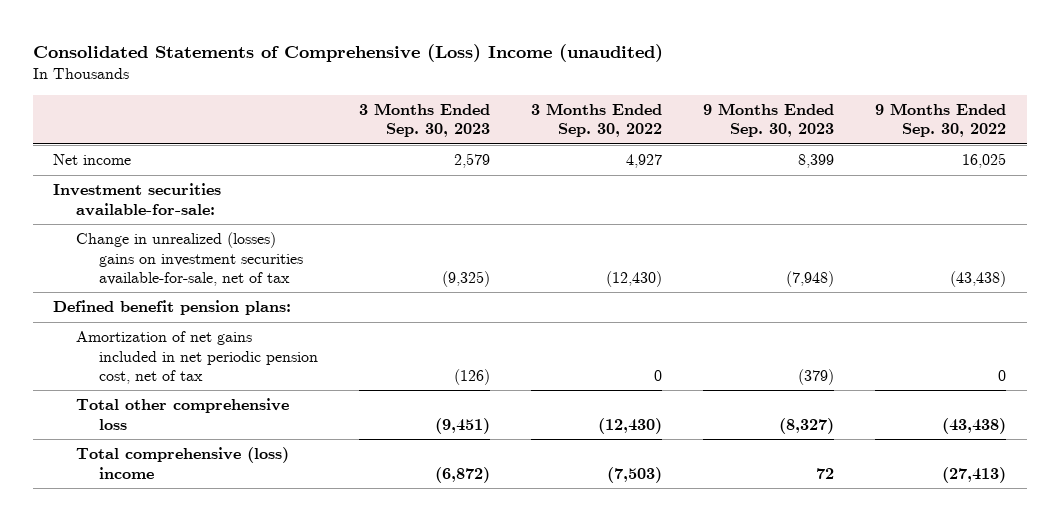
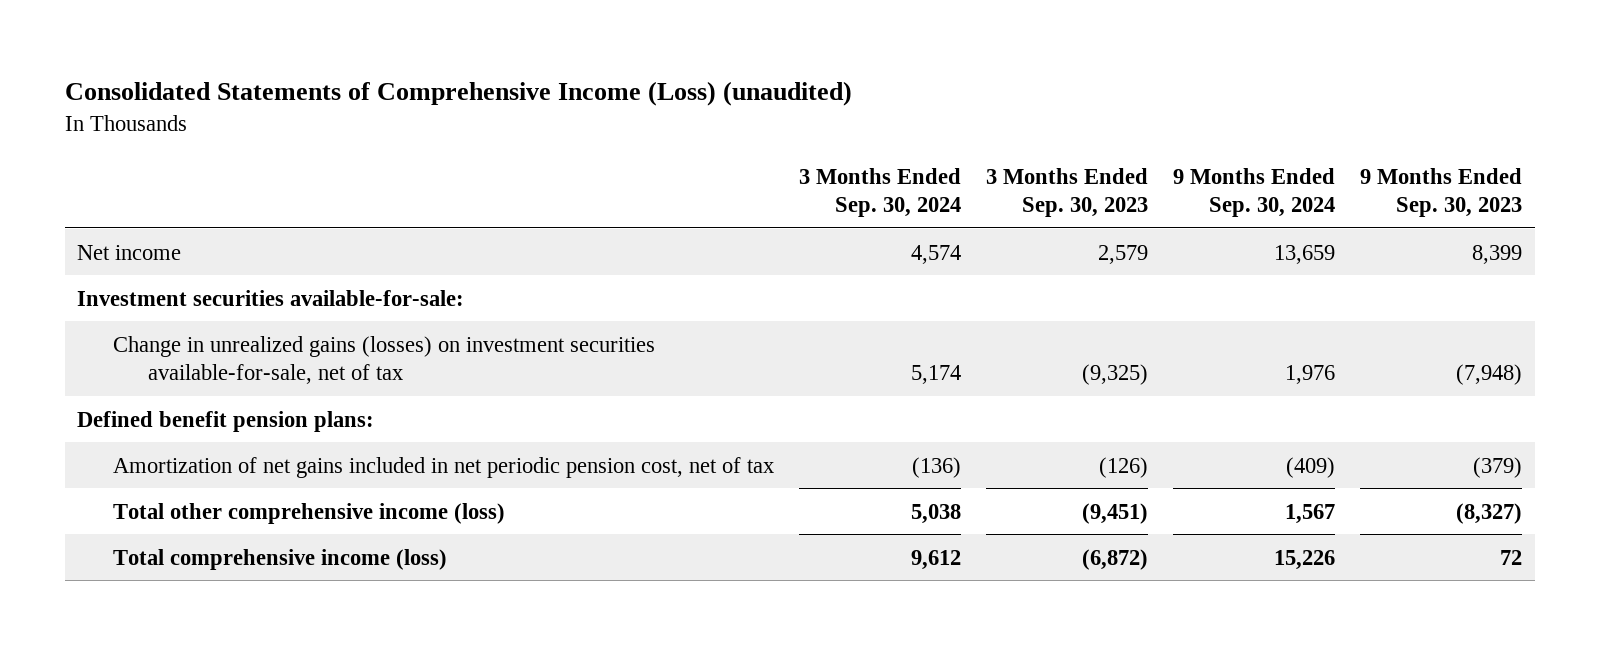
- Consolidated Statements of Comprehensive (Loss) Income (unaudited)
+ Consolidated Statements of Comprehensive Income (Loss) (unaudited)
- | 3 Months Ended Sep. 30, 2023 | 3 Months Ended Sep. 30, 2022 | 9 Months Ended Sep. 30, 2023 | 9 Months Ended Sep. 30, 2022
+ | 3 Months Ended Sep. 30, 2024 | 3 Months Ended Sep. 30, 2023 | 9 Months Ended Sep. 30, 2024 | 9 Months Ended Sep. 30, 2023
- Change in unrealized (losses) gains on investment securities available-for-sale, net of tax | (9,325) | (12,430) | (7,948) | (43,438)
+ Change in unrealized gains (losses) on investment securities available-for-sale, net of tax | 5,174 | (9,325) | 1,976 | (7,948)
- Total other comprehensive loss | (9,451) | (12,430) | (8,327) | (43,438)
- Total comprehensive (loss) income | (6,872) | (7,503) | 72 | (27,413)
+ Total other comprehensive income (loss) | 5,038 | (9,451) | 1,567 | (8,327)
+ Total comprehensive income (loss) | 9,612 | (6,872) | 15,226 | 72

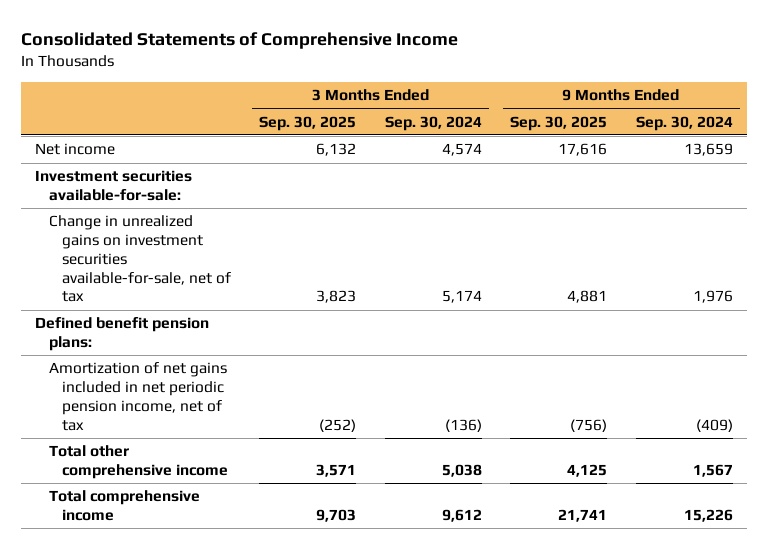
- Consolidated Statements of Comprehensive Income (Loss) (unaudited)
+ Consolidated Statements of Comprehensive Income
- | 3 Months Ended Sep. 30, 2024 | 3 Months Ended Sep. 30, 2023 | 9 Months Ended Sep. 30, 2024 | 9 Months Ended Sep. 30, 2023
+ | 3 Months Ended Sep. 30, 2025 | 3 Months Ended Sep. 30, 2024 | 9 Months Ended Sep. 30, 2025 | 9 Months Ended Sep. 30, 2024
- Change in unrealized gains (losses) on investment securities available-for-sale, net of tax | 5,174 | (9,325) | 1,976 | (7,948)
+ Change in unrealized gains on investment securities available-for-sale, net of tax | 3,823 | 5,174 | 4,881 | 1,976
- Amortization of net gains included in net periodic pension cost, net of tax | (136) | (126) | (409) | (379)
- Total other comprehensive income (loss) | 5,038 | (9,451) | 1,567 | (8,327)
- Total comprehensive income (loss) | 9,612 | (6,872) | 15,226 | 72
+ Amortization of net gains included in net periodic pension income, net of tax | (252) | (136) | (756) | (409)
+ Total other comprehensive income | 3,571 | 5,038 | 4,125 | 1,567
+ Total comprehensive income | 9,703 | 9,612 | 21,741 | 15,226

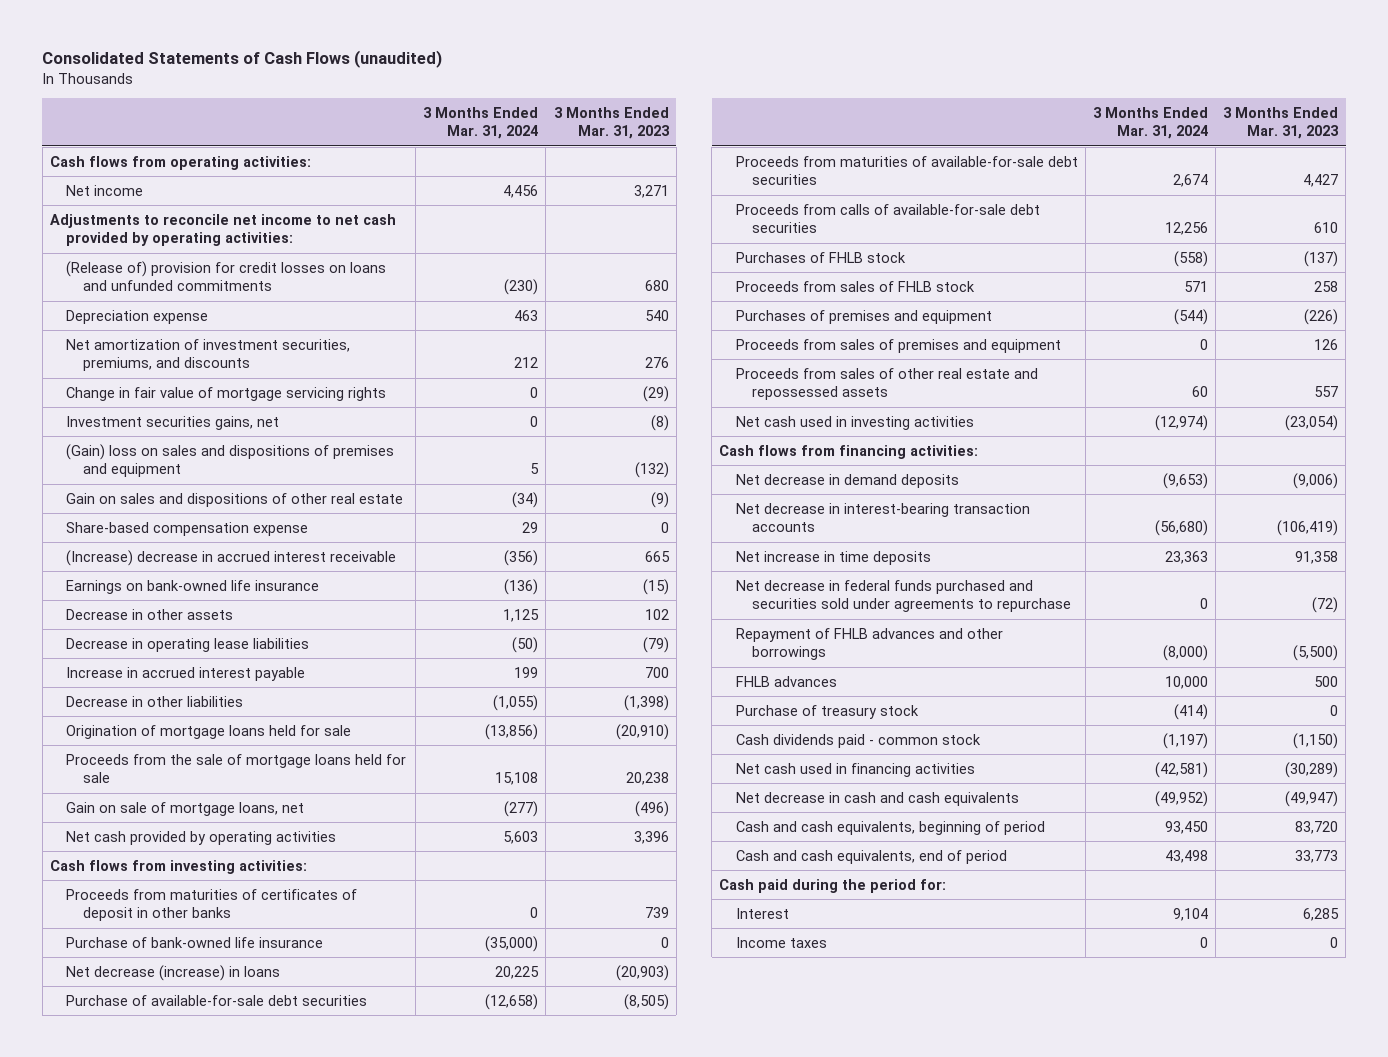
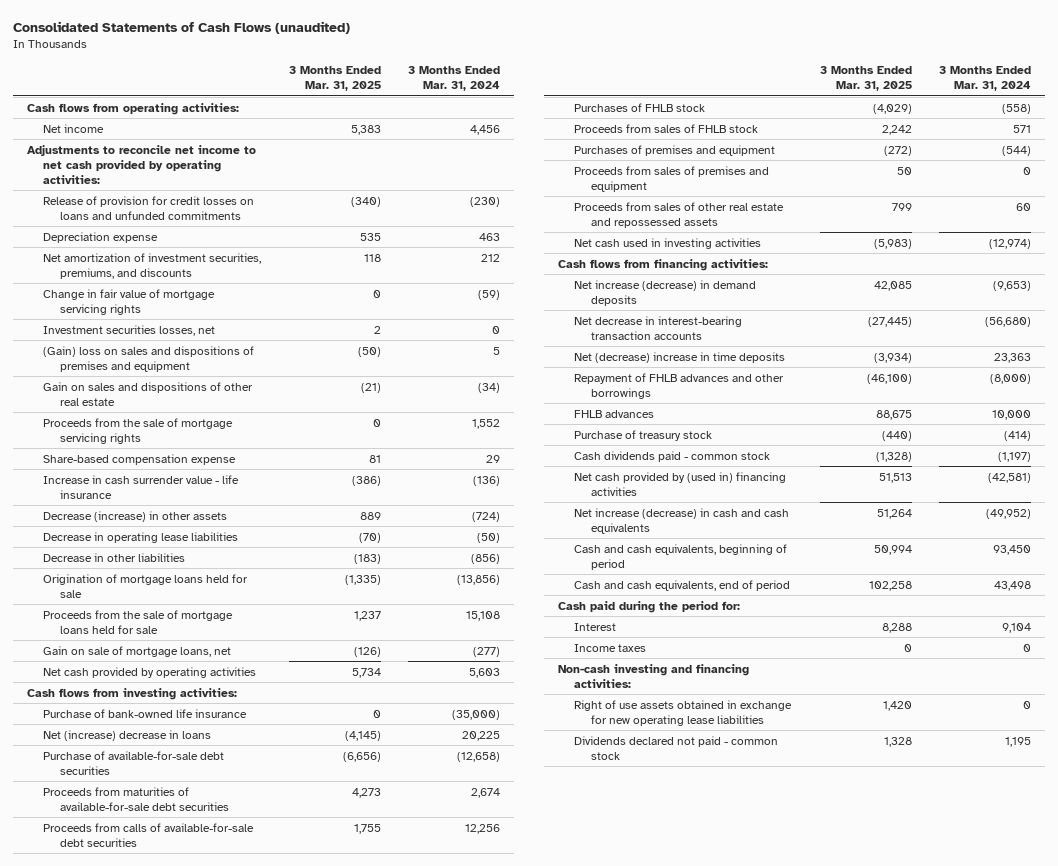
- | 3 Months Ended Mar. 31, 2024 | 3 Months Ended Mar. 31, 2023
+ | 3 Months Ended Mar. 31, 2025 | 3 Months Ended Mar. 31, 2024
- (Release of) provision for credit losses on loans and unfunded commitments | (230) | 680
+ Release of provision for credit losses on loans and unfunded commitments | (340) | (230)
- Change in fair value of mortgage servicing rights | 0 | (29)
- Investment securities gains, net | 0 | (8)
+ Change in fair value of mortgage servicing rights | 0 | (59)
+ Investment securities losses, net | 2 | 0
+ Proceeds from the sale of mortgage servicing rights | 0 | 1,552
- (Increase) decrease in accrued interest receivable | (356) | 665
- Earnings on bank-owned life insurance | (136) | (15)
- Decrease in other assets | 1,125 | 102
+ Increase in cash surrender value - life insurance | (386) | (136)
+ Decrease (increase) in other assets | 889 | (724)
- Increase in accrued interest payable | 199 | 700
- Decrease in other liabilities | (1,055) | (1,398)
+ Decrease in other liabilities | (183) | (856)
- Proceeds from maturities of certificates of deposit in other banks | 0 | 739
- Net decrease (increase) in loans | 20,225 | (20,903)
+ Net (increase) decrease in loans | (4,145) | 20,225
- Net decrease in demand deposits | (9,653) | (9,006)
+ Net increase (decrease) in demand deposits | 42,085 | (9,653)
- Net increase in time deposits | 23,363 | 91,358
- Net decrease in federal funds purchased and securities sold under agreements to repurchase | 0 | (72)
+ Net (decrease) increase in time deposits | (3,934) | 23,363
- Net cash used in financing activities | (42,581) | (30,289)
- Net decrease in cash and cash equivalents | (49,952) | (49,947)
+ Net cash provided by (used in) financing activities | 51,513 | (42,581)
+ Net increase (decrease) in cash and cash equivalents | 51,264 | (49,952)
+ Non-cash investing and financing activities:
+ Right of use assets obtained in exchange for new operating lease liabilities | 1,420 | 0
+ Dividends declared not paid - common stock | 1,328 | 1,195

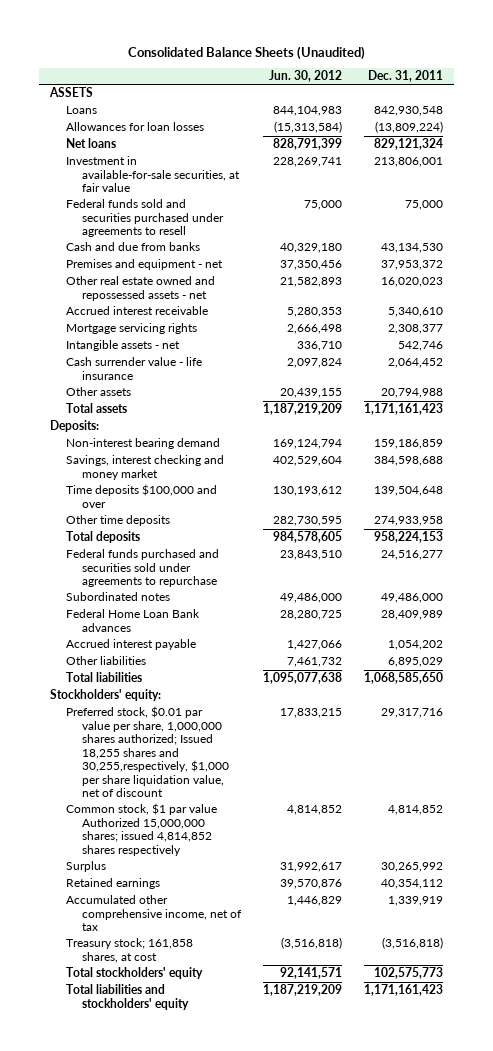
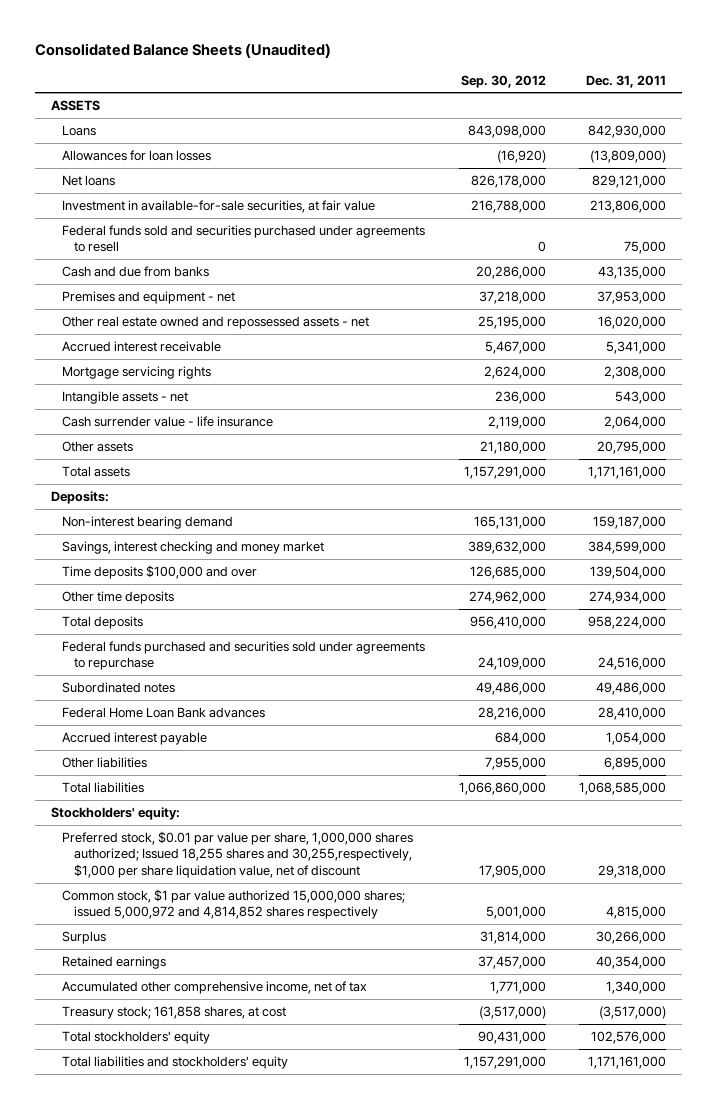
- | Jun. 30, 2012 | Dec. 31, 2011
+ | Sep. 30, 2012 | Dec. 31, 2011
- Loans | 844,104,983 | 842,930,548
- Allowances for loan losses | (15,313,584) | (13,809,224)
- Net loans | 828,791,399 | 829,121,324
- Investment in available-for-sale securities, at fair value | 228,269,741 | 213,806,001
+ Loans | 843,098,000 | 842,930,000
+ Allowances for loan losses | (16,920) | (13,809,000)
+ Net loans | 826,178,000 | 829,121,000
+ Investment in available-for-sale securities, at fair value | 216,788,000 | 213,806,000
- Cash and due from banks | 40,329,180 | 43,134,530
- Premises and equipment - net | 37,350,456 | 37,953,372
- Other real estate owned and repossessed assets - net | 21,582,893 | 16,020,023
- Accrued interest receivable | 5,280,353 | 5,340,610
- Mortgage servicing rights | 2,666,498 | 2,308,377
- Intangible assets - net | 336,710 | 542,746
- Cash surrender value - life insurance | 2,097,824 | 2,064,452
- Other assets | 20,439,155 | 20,794,988
- Total assets | 1,187,219,209 | 1,171,161,423
+ Cash and due from banks | 20,286,000 | 43,135,000
+ Premises and equipment - net | 37,218,000 | 37,953,000
+ Other real estate owned and repossessed assets - net | 25,195,000 | 16,020,000
+ Accrued interest receivable | 5,467,000 | 5,341,000
+ Mortgage servicing rights | 2,624,000 | 2,308,000
+ Intangible assets - net | 236,000 | 543,000
+ Cash surrender value - life insurance | 2,119,000 | 2,064,000
+ Other assets | 21,180,000 | 20,795,000
+ Total assets | 1,157,291,000 | 1,171,161,000
- Non-interest bearing demand | 169,124,794 | 159,186,859
- Savings, interest checking and money market | 402,529,604 | 384,598,688
- Time deposits $100,000 and over | 130,193,612 | 139,504,648
- Other time deposits | 282,730,595 | 274,933,958
- Total deposits | 984,578,605 | 958,224,153
- Federal funds purchased and securities sold under agreements to repurchase | 23,843,510 | 24,516,277
+ Non-interest bearing demand | 165,131,000 | 159,187,000
+ Savings, interest checking and money market | 389,632,000 | 384,599,000
+ Time deposits $100,000 and over | 126,685,000 | 139,504,000
+ Other time deposits | 274,962,000 | 274,934,000
+ Total deposits | 956,410,000 | 958,224,000
+ Federal funds purchased and securities sold under agreements to repurchase | 24,109,000 | 24,516,000
- Federal Home Loan Bank advances | 28,280,725 | 28,409,989
- Accrued interest payable | 1,427,066 | 1,054,202
- Other liabilities | 7,461,732 | 6,895,029
- Total liabilities | 1,095,077,638 | 1,068,585,650
+ Federal Home Loan Bank advances | 28,216,000 | 28,410,000
+ Accrued interest payable | 684,000 | 1,054,000
+ Other liabilities | 7,955,000 | 6,895,000
+ Total liabilities | 1,066,860,000 | 1,068,585,000
- Preferred stock, $0.01 par value per share, 1,000,000 shares authorized; Issued 18,255 shares and 30,255,respectively, $1,000 per share liquidation value, net of discount | 17,833,215 | 29,317,716
- Common stock, $1 par value Authorized 15,000,000 shares; issued 4,814,852 shares respectively | 4,814,852 | 4,814,852
- Surplus | 31,992,617 | 30,265,992
- Retained earnings | 39,570,876 | 40,354,112
- Accumulated other comprehensive income, net of tax | 1,446,829 | 1,339,919
- Treasury stock; 161,858 shares, at cost | (3,516,818) | (3,516,818)
- Total stockholders' equity | 92,141,571 | 102,575,773
- Total liabilities and stockholders' equity | 1,187,219,209 | 1,171,161,423
+ Preferred stock, $0.01 par value per share, 1,000,000 shares authorized; Issued 18,255 shares and 30,255,respectively, $1,000 per share liquidation value, net of discount | 17,905,000 | 29,318,000
+ Common stock, $1 par value authorized 15,000,000 shares; issued 5,000,972 and 4,814,852 shares respectively | 5,001,000 | 4,815,000
+ Surplus | 31,814,000 | 30,266,000
+ Retained earnings | 37,457,000 | 40,354,000
+ Accumulated other comprehensive income, net of tax | 1,771,000 | 1,340,000
+ Treasury stock; 161,858 shares, at cost | (3,517,000) | (3,517,000)
+ Total stockholders' equity | 90,431,000 | 102,576,000
+ Total liabilities and stockholders' equity | 1,157,291,000 | 1,171,161,000

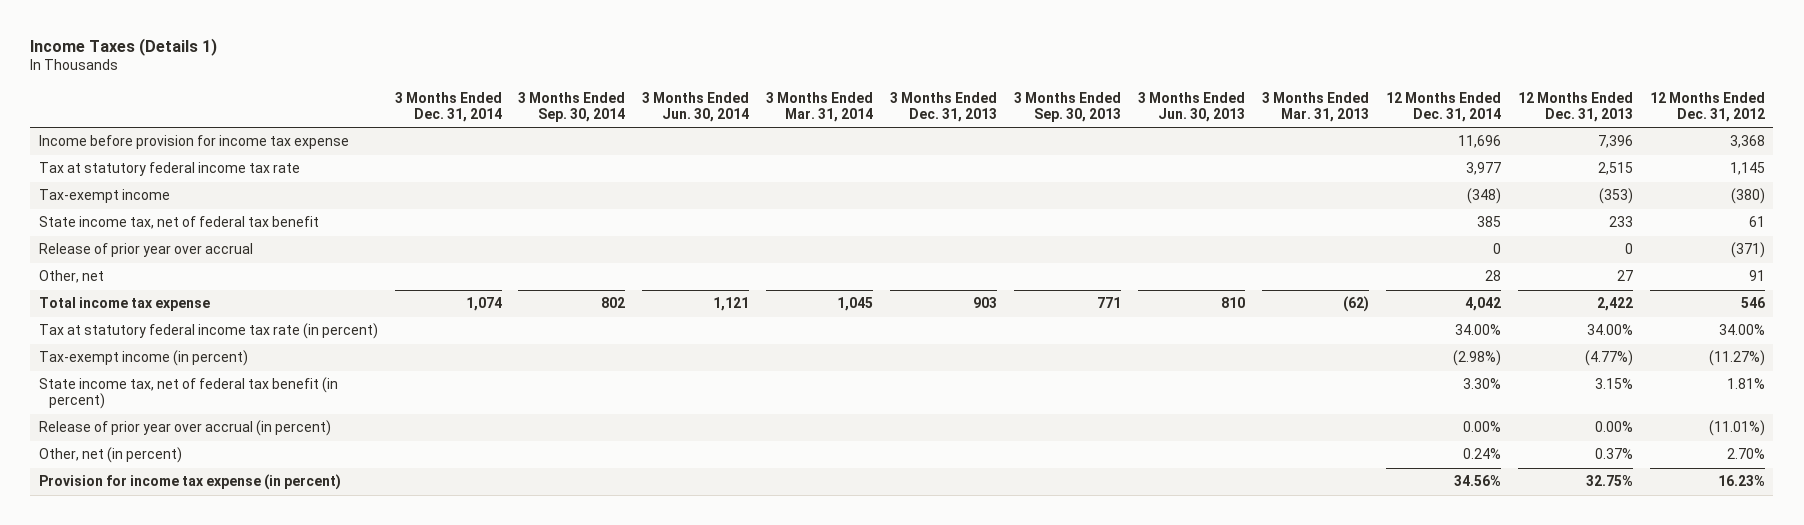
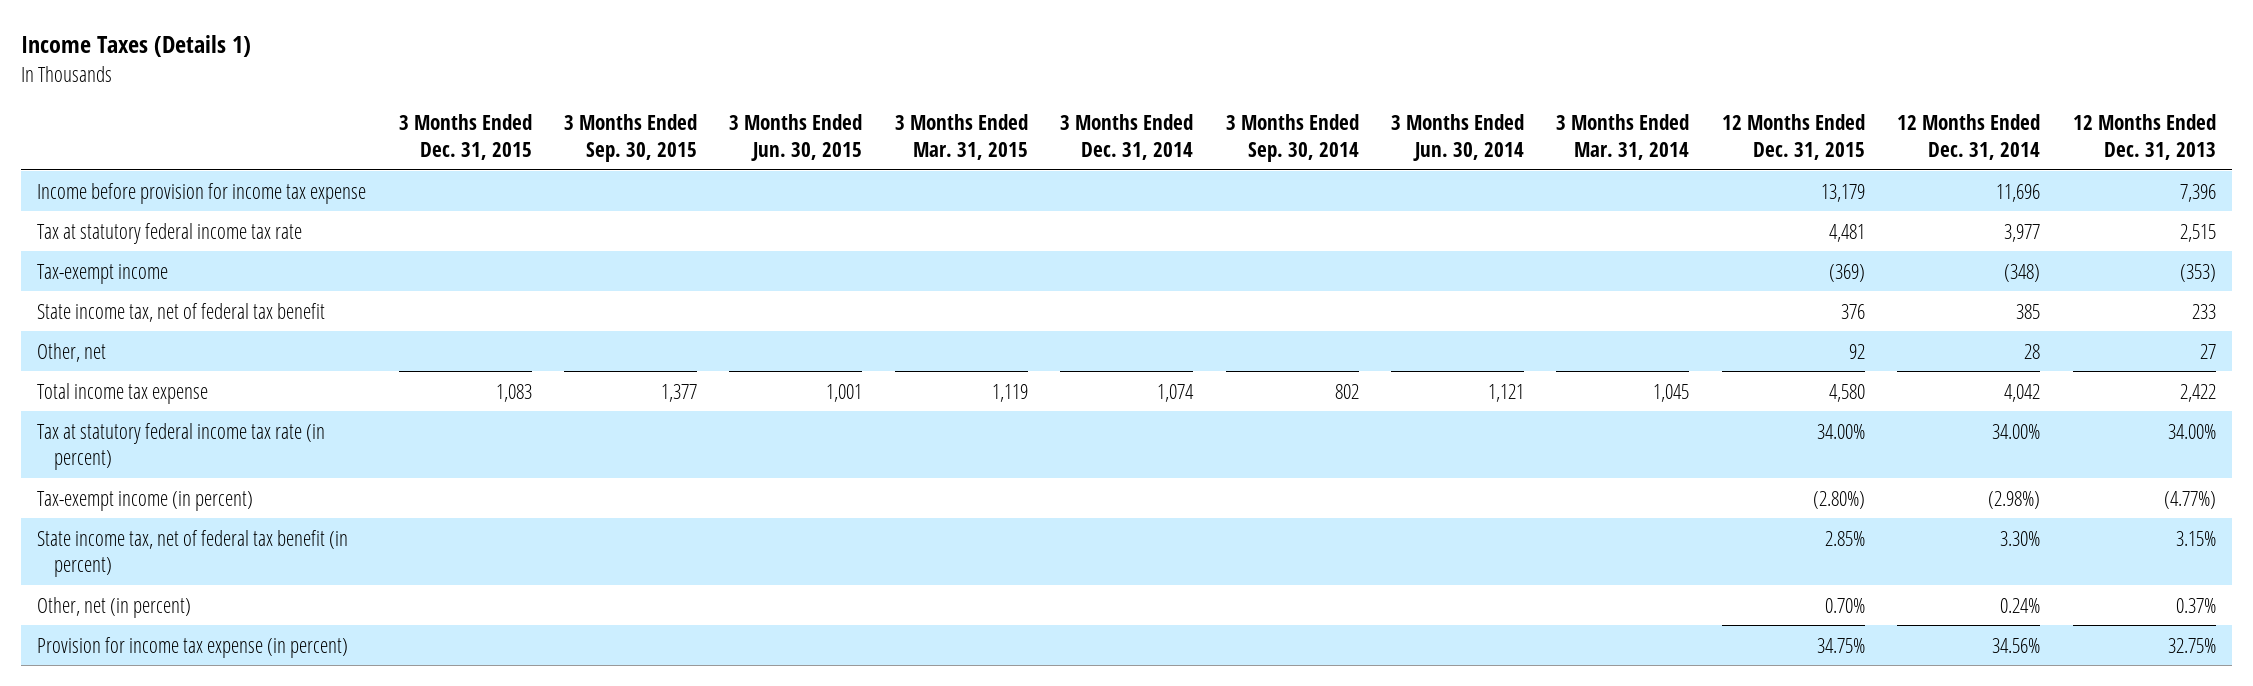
- | 3 Months Ended Dec. 31, 2014 | 3 Months Ended Sep. 30, 2014 | 3 Months Ended Jun. 30, 2014 | 3 Months Ended Mar. 31, 2014 | 3 Months Ended Dec. 31, 2013 | 3 Months Ended Sep. 30, 2013 | 3 Months Ended Jun. 30, 2013 | 3 Months Ended Mar. 31, 2013 | 12 Months Ended Dec. 31, 2014 | 12 Months Ended Dec. 31, 2013 | 12 Months Ended Dec. 31, 2012
+ | 3 Months Ended Dec. 31, 2015 | 3 Months Ended Sep. 30, 2015 | 3 Months Ended Jun. 30, 2015 | 3 Months Ended Mar. 31, 2015 | 3 Months Ended Dec. 31, 2014 | 3 Months Ended Sep. 30, 2014 | 3 Months Ended Jun. 30, 2014 | 3 Months Ended Mar. 31, 2014 | 12 Months Ended Dec. 31, 2015 | 12 Months Ended Dec. 31, 2014 | 12 Months Ended Dec. 31, 2013
- Release of prior year over accrual | | | | | | | | | 0 | 0 | (371)
- Release of prior year over accrual (in percent) | | | | | | | | | 0.00% | 0.00% | (11.01%)

